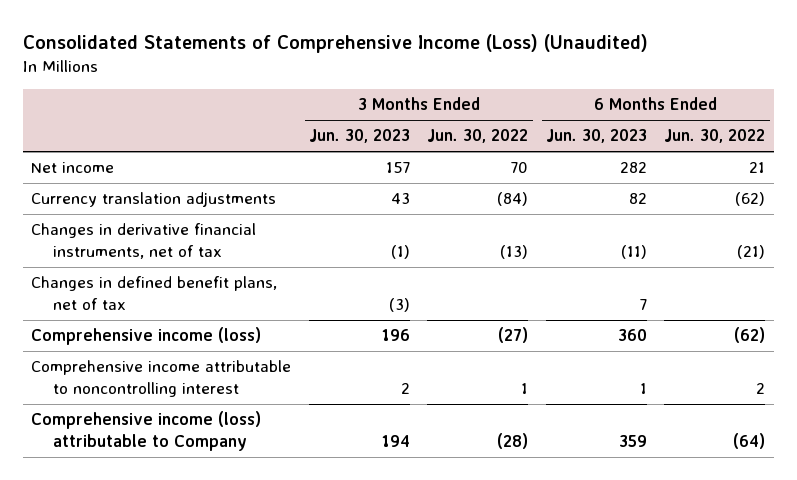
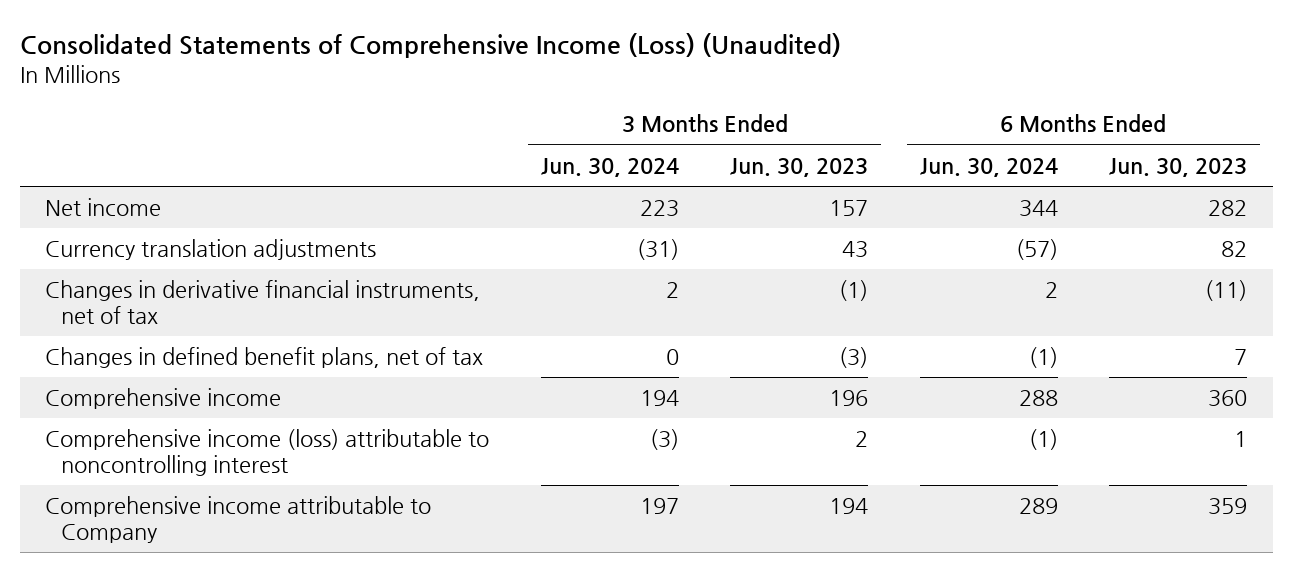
- | 3 Months Ended Jun. 30, 2023 | 3 Months Ended Jun. 30, 2022 | 6 Months Ended Jun. 30, 2023 | 6 Months Ended Jun. 30, 2022
+ | 3 Months Ended Jun. 30, 2024 | 3 Months Ended Jun. 30, 2023 | 6 Months Ended Jun. 30, 2024 | 6 Months Ended Jun. 30, 2023
- Comprehensive income (loss) | 196 | (27) | 360 | (62)
- Comprehensive income attributable to noncontrolling interest | 2 | 1 | 1 | 2
- Comprehensive income (loss) attributable to Company | 194 | (28) | 359 | (64)
+ Comprehensive income | 194 | 196 | 288 | 360
+ Comprehensive income (loss) attributable to noncontrolling interest | (3) | 2 | (1) | 1
+ Comprehensive income attributable to Company | 197 | 194 | 289 | 359

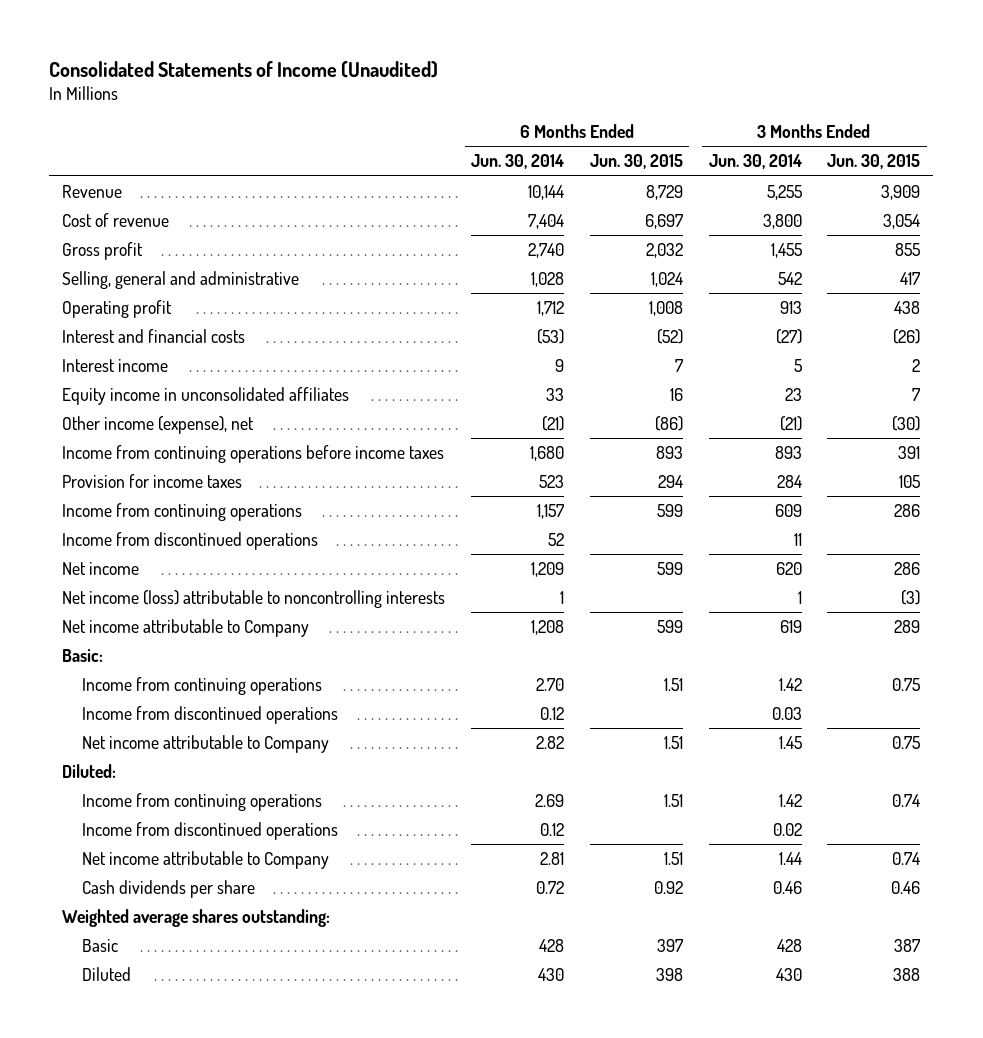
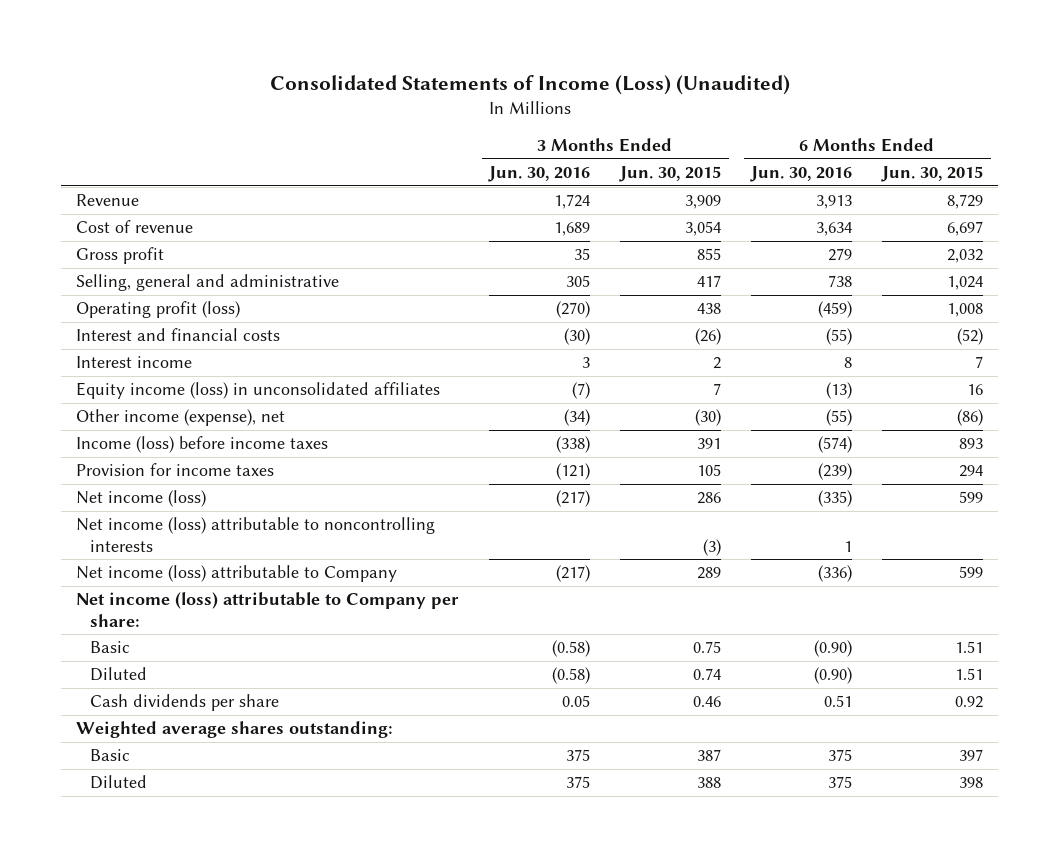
- Consolidated Statements of Income (Unaudited)
+ Consolidated Statements of Income (Loss) (Unaudited)
- | 6 Months Ended Jun. 30, 2014 | 6 Months Ended Jun. 30, 2015 | 3 Months Ended Jun. 30, 2014 | 3 Months Ended Jun. 30, 2015
+ | 3 Months Ended Jun. 30, 2016 | 3 Months Ended Jun. 30, 2015 | 6 Months Ended Jun. 30, 2016 | 6 Months Ended Jun. 30, 2015
- Operating profit | 1,712 | 1,008 | 913 | 438
+ Operating profit (loss) | (270) | 438 | (459) | 1,008
- Equity income in unconsolidated affiliates | 33 | 16 | 23 | 7
+ Equity income (loss) in unconsolidated affiliates | (7) | 7 | (13) | 16
- Income from continuing operations before income taxes | 1,680 | 893 | 893 | 391
+ Income (loss) before income taxes | (338) | 391 | (574) | 893
- Income from continuing operations | 1,157 | 599 | 609 | 286
- Income from discontinued operations | 52 | | 11 |
- Net income | 1,209 | 599 | 620 | 286
+ Net income (loss) | (217) | 286 | (335) | 599
- Net income attributable to Company | 1,208 | 599 | 619 | 289
- Basic:
- Income from continuing operations | 2.70 | 1.51 | 1.42 | 0.75
- Income from discontinued operations | 0.12 | | 0.03 |
- Net income attributable to Company | 2.82 | 1.51 | 1.45 | 0.75
- Diluted:
- Income from continuing operations | 2.69 | 1.51 | 1.42 | 0.74
- Income from discontinued operations | 0.12 | | 0.02 |
- Net income attributable to Company | 2.81 | 1.51 | 1.44 | 0.74
+ Net income (loss) attributable to Company | (217) | 289 | (336) | 599
+ Net income (loss) attributable to Company per share:
+ Basic | (0.58) | 0.75 | (0.90) | 1.51
+ Diluted | (0.58) | 0.74 | (0.90) | 1.51

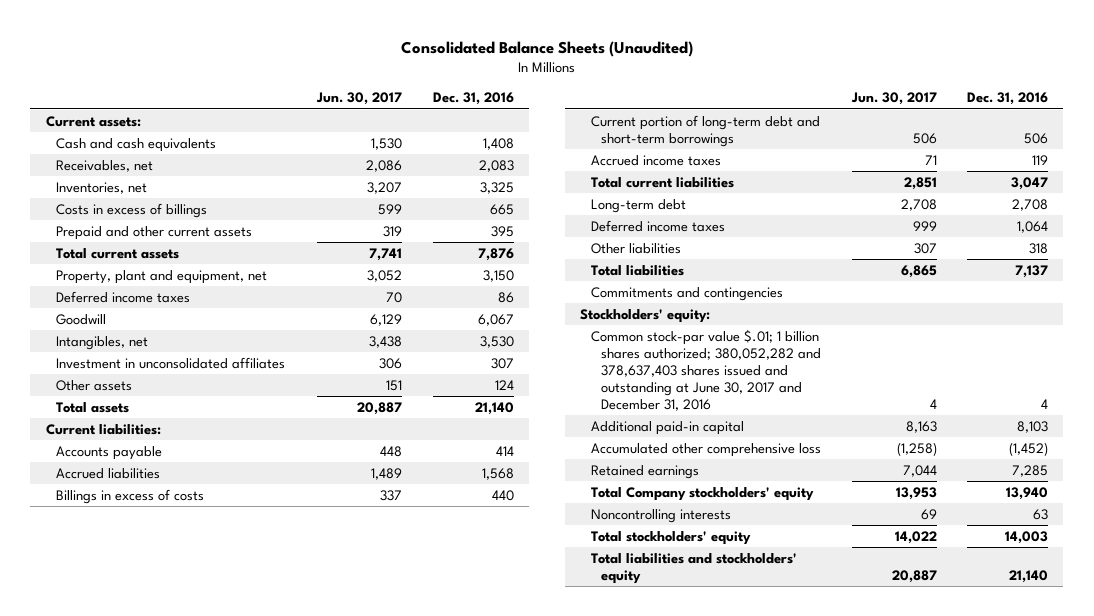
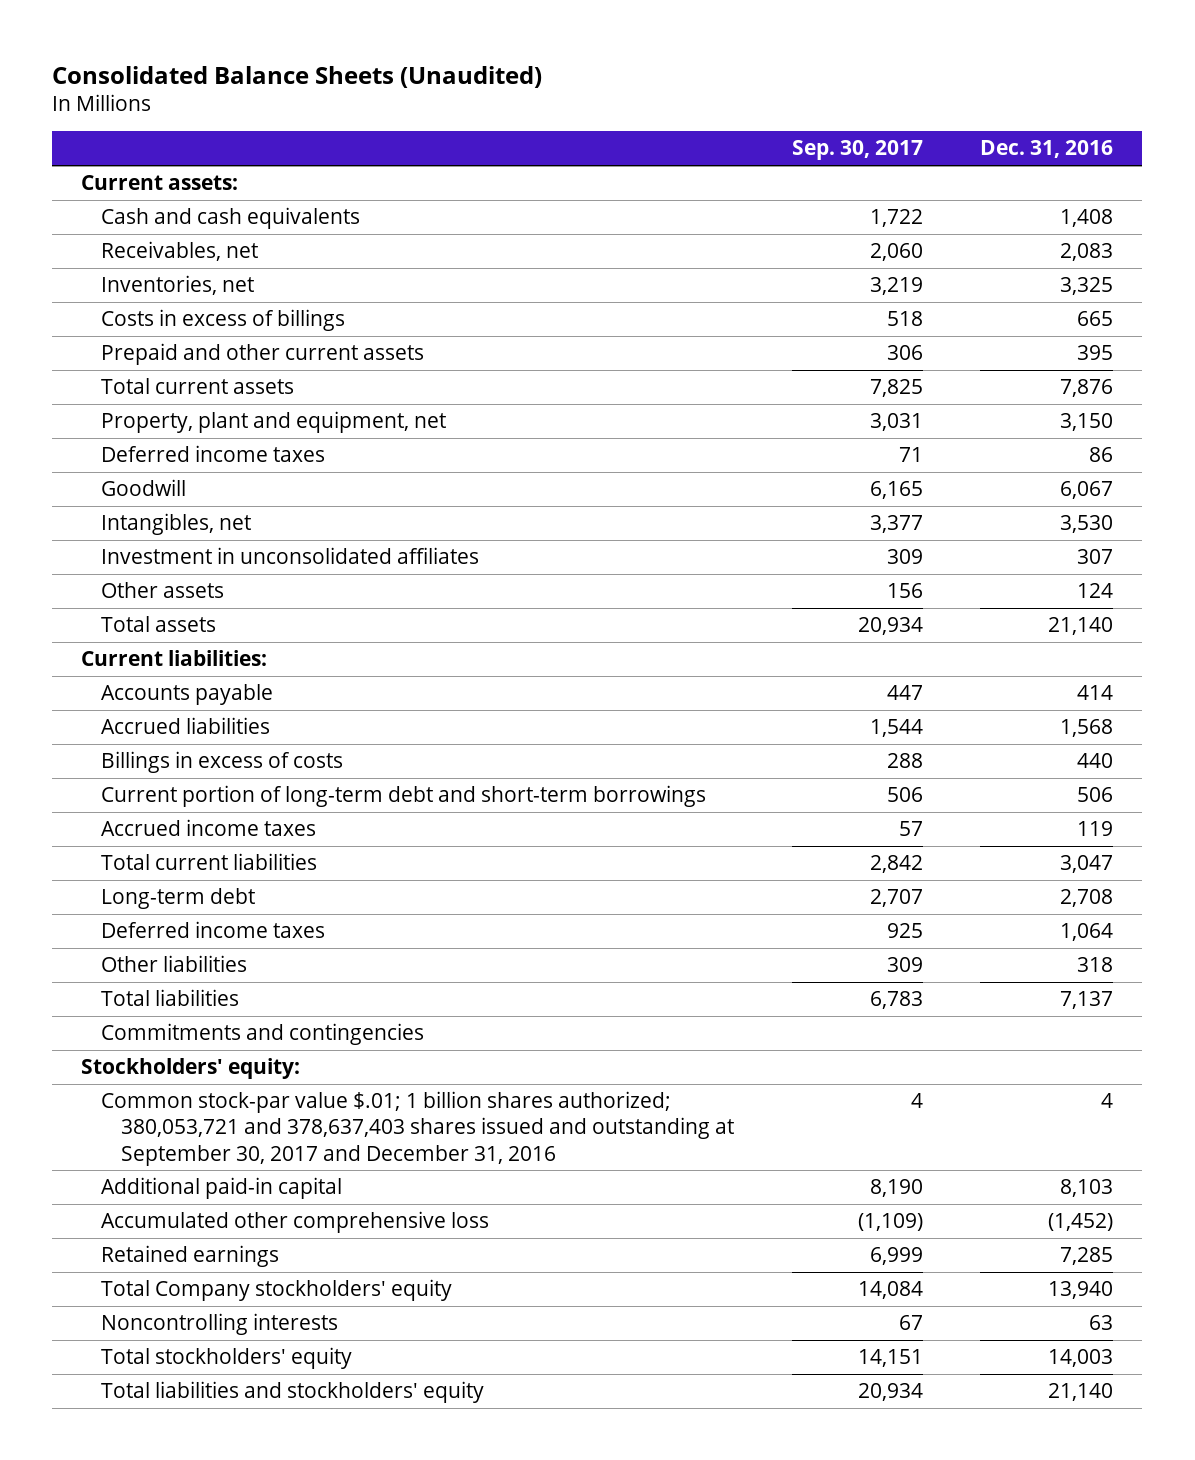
- | Jun. 30, 2017 | Dec. 31, 2016
+ | Sep. 30, 2017 | Dec. 31, 2016
- Common stock-par value $.01; 1 billion shares authorized; 380,052,282 and 378,637,403 shares issued and outstanding at June 30, 2017 and December 31, 2016 | 4 | 4
+ Common stock-par value $.01; 1 billion shares authorized; 380,053,721 and 378,637,403 shares issued and outstanding at September 30, 2017 and December 31, 2016 | 4 | 4

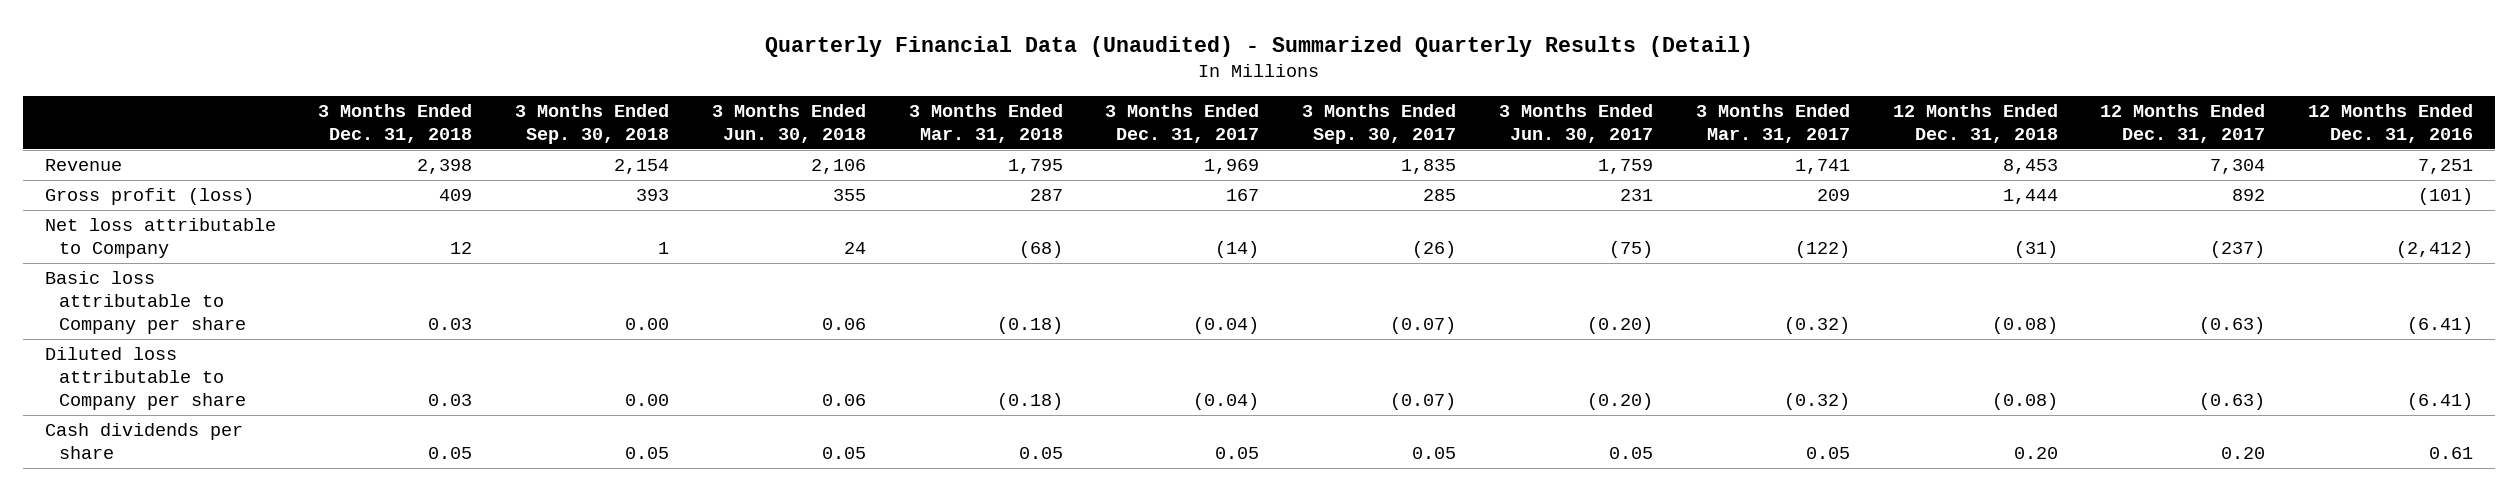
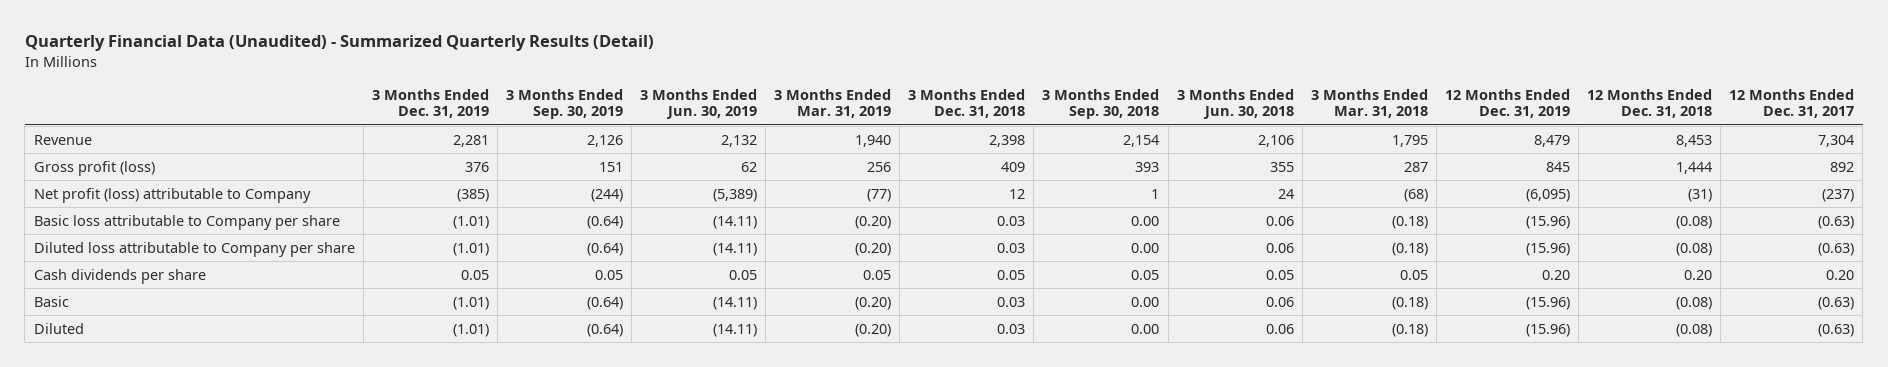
- | 3 Months Ended Dec. 31, 2018 | 3 Months Ended Sep. 30, 2018 | 3 Months Ended Jun. 30, 2018 | 3 Months Ended Mar. 31, 2018 | 3 Months Ended Dec. 31, 2017 | 3 Months Ended Sep. 30, 2017 | 3 Months Ended Jun. 30, 2017 | 3 Months Ended Mar. 31, 2017 | 12 Months Ended Dec. 31, 2018 | 12 Months Ended Dec. 31, 2017 | 12 Months Ended Dec. 31, 2016
+ | 3 Months Ended Dec. 31, 2019 | 3 Months Ended Sep. 30, 2019 | 3 Months Ended Jun. 30, 2019 | 3 Months Ended Mar. 31, 2019 | 3 Months Ended Dec. 31, 2018 | 3 Months Ended Sep. 30, 2018 | 3 Months Ended Jun. 30, 2018 | 3 Months Ended Mar. 31, 2018 | 12 Months Ended Dec. 31, 2019 | 12 Months Ended Dec. 31, 2018 | 12 Months Ended Dec. 31, 2017
- Net loss attributable to Company | 12 | 1 | 24 | (68) | (14) | (26) | (75) | (122) | (31) | (237) | (2,412)
+ Net profit (loss) attributable to Company | (385) | (244) | (5,389) | (77) | 12 | 1 | 24 | (68) | (6,095) | (31) | (237)
+ Basic | (1.01) | (0.64) | (14.11) | (0.20) | 0.03 | 0.00 | 0.06 | (0.18) | (15.96) | (0.08) | (0.63)
+ Diluted | (1.01) | (0.64) | (14.11) | (0.20) | 0.03 | 0.00 | 0.06 | (0.18) | (15.96) | (0.08) | (0.63)

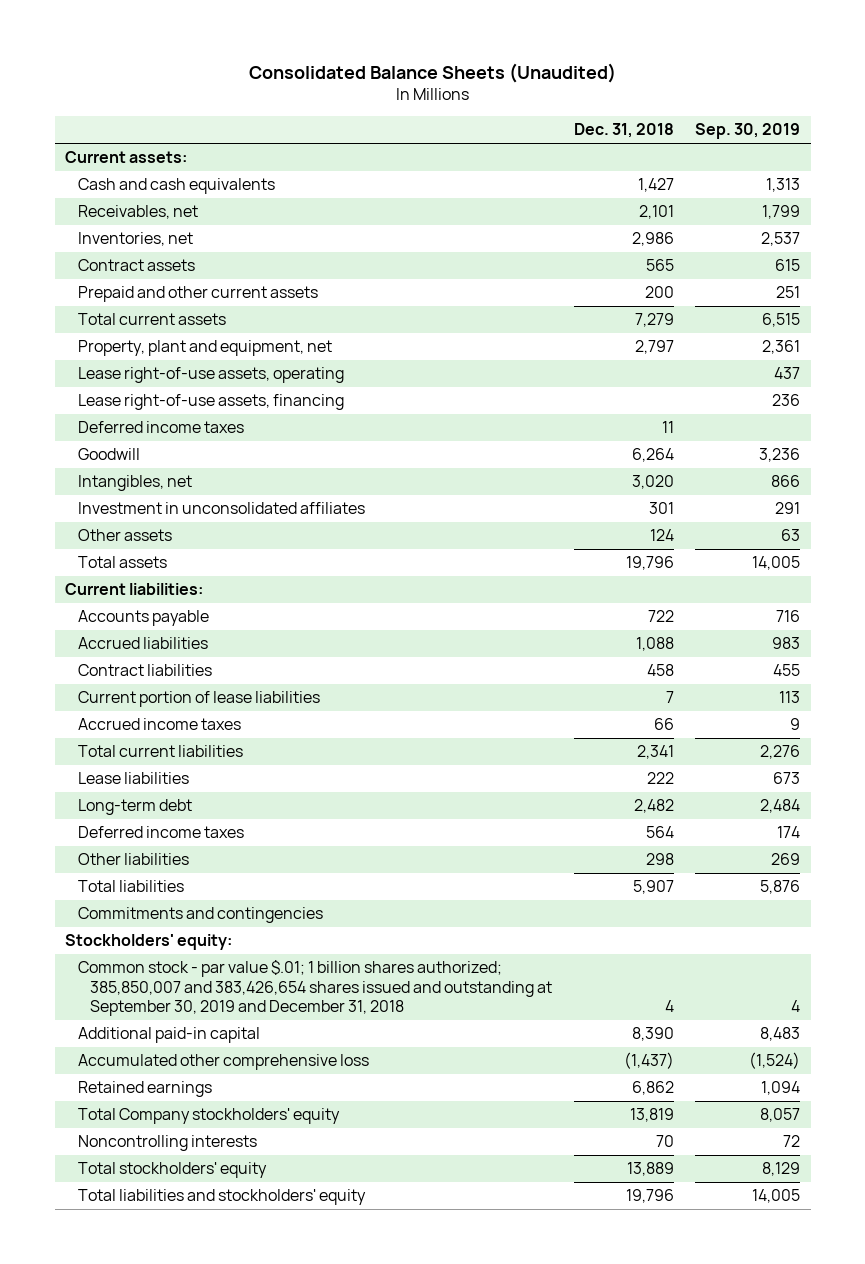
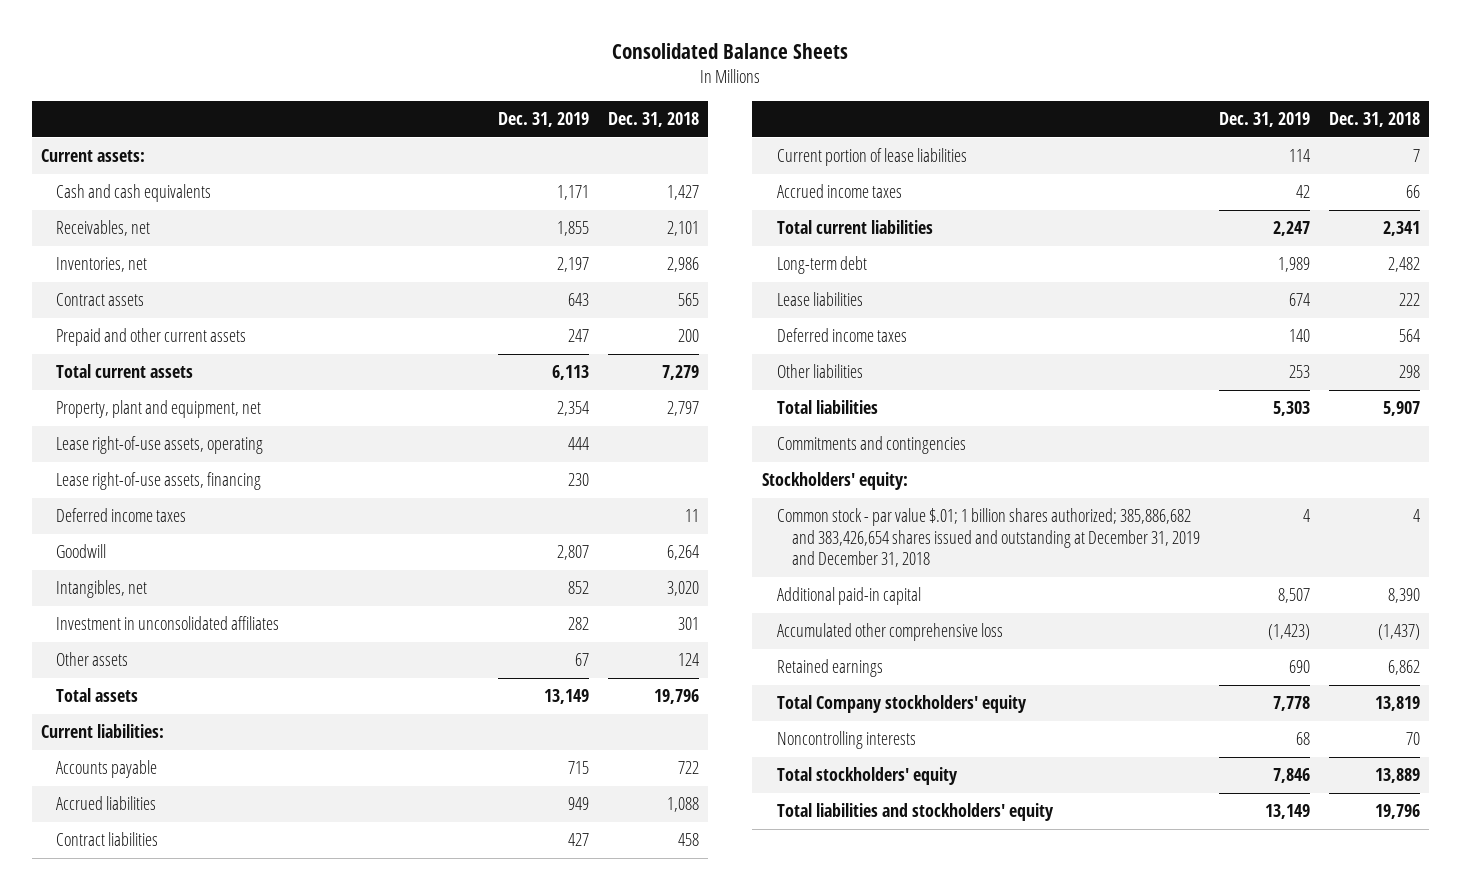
- Consolidated Balance Sheets (Unaudited)
+ Consolidated Balance Sheets
- | Dec. 31, 2018 | Sep. 30, 2019
+ | Dec. 31, 2019 | Dec. 31, 2018
moved down: Lease liabilities | 674 | 222
- Common stock - par value $.01; 1 billion shares authorized; 385,850,007 and 383,426,654 shares issued and outstanding at September 30, 2019 and December 31, 2018 | 4 | 4
+ Common stock - par value $.01; 1 billion shares authorized; 385,886,682 and 383,426,654 shares issued and outstanding at December 31, 2019 and December 31, 2018 | 4 | 4

